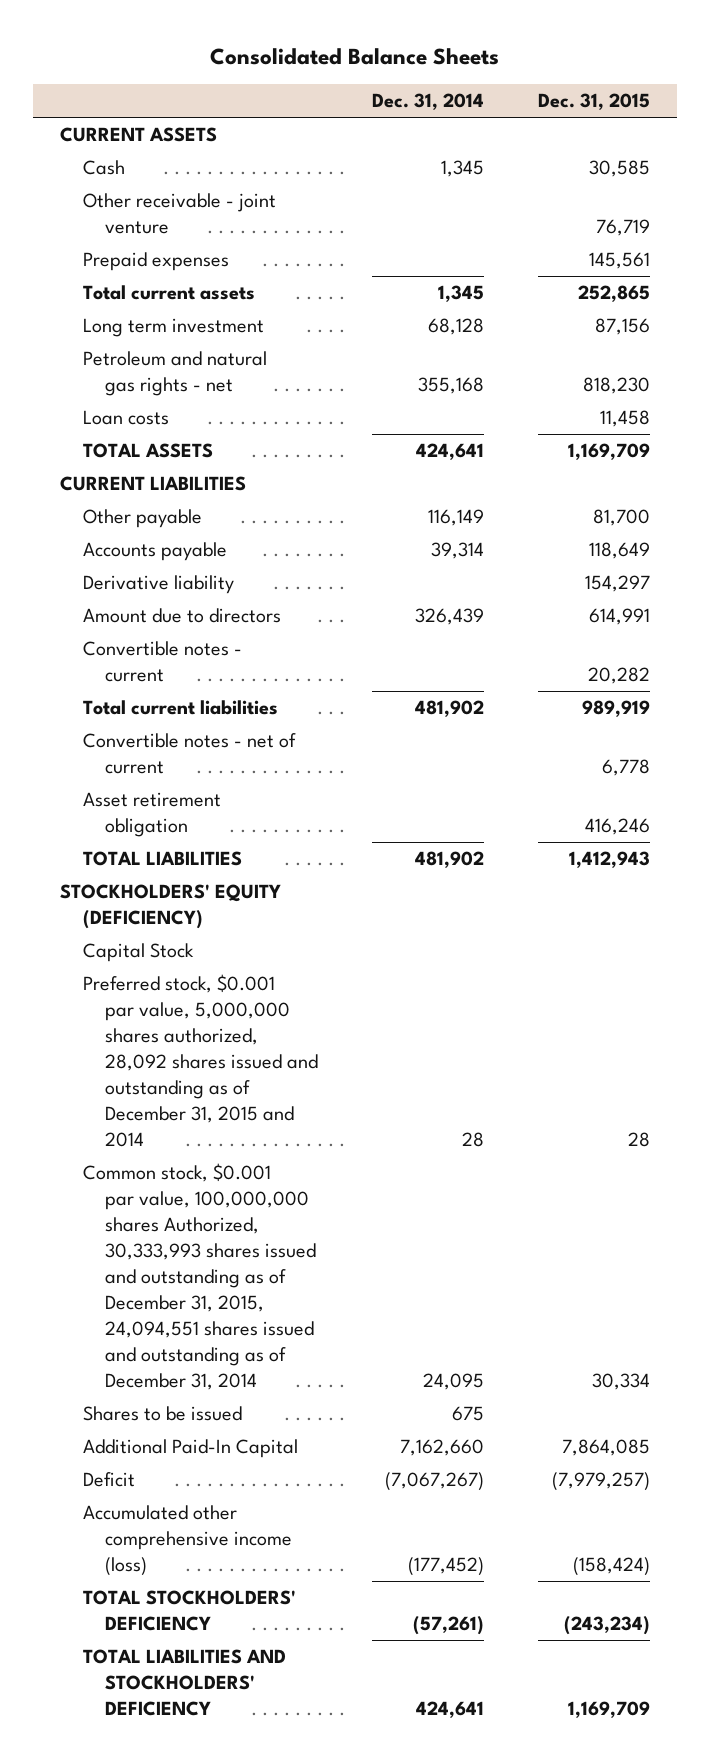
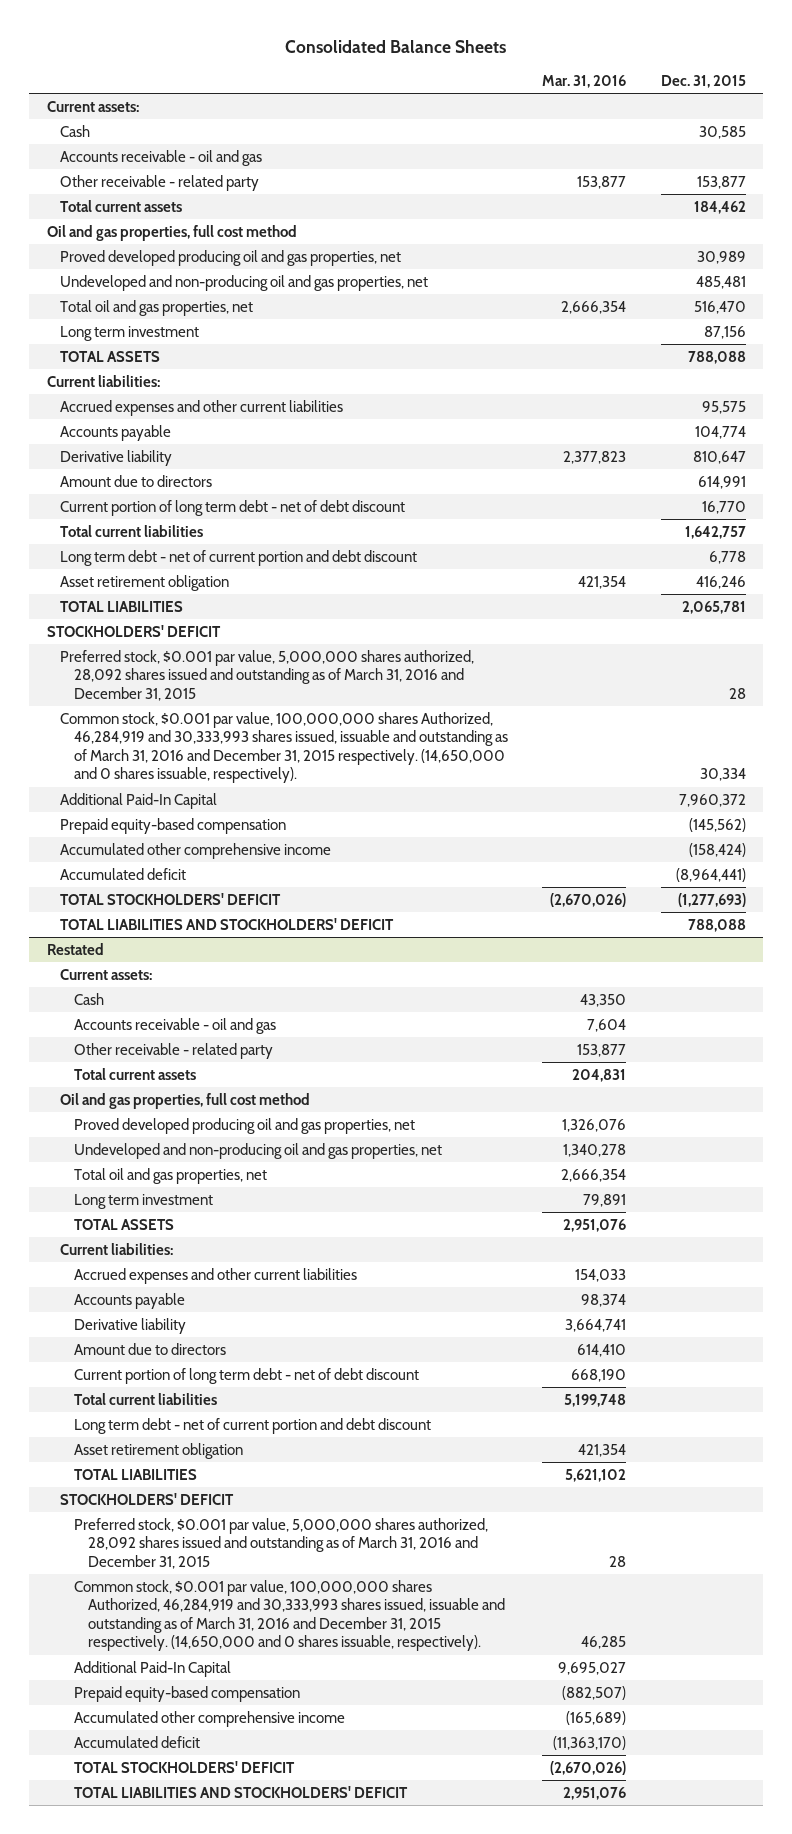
- | Dec. 31, 2014 | Dec. 31, 2015
+ | Mar. 31, 2016 | Dec. 31, 2015
- CURRENT ASSETS
+ Current assets:
- Other receivable - joint venture | | 76,719
- Prepaid expenses | | 145,561
- Total current assets | 1,345 | 252,865
+ Accounts receivable - oil and gas
+ Other receivable - related party | 153,877 | 153,877
+ Total current assets | | 184,462
+ Oil and gas properties, full cost method
+ Proved developed producing oil and gas properties, net | | 30,989
+ Undeveloped and non-producing oil and gas properties, net | | 485,481
+ Total oil and gas properties, net | 2,666,354 | 516,470
- Petroleum and natural gas rights - net | 355,168 | 818,230
- Loan costs | | 11,458
- TOTAL ASSETS | 424,641 | 1,169,709
- CURRENT LIABILITIES
- Other payable | 116,149 | 81,700
- Accounts payable | 39,314 | 118,649
- Derivative liability | | 154,297
+ TOTAL ASSETS | | 788,088
+ Current liabilities:
+ Accrued expenses and other current liabilities | | 95,575
+ Accounts payable | | 104,774
+ Derivative liability | 2,377,823 | 810,647
- Convertible notes - current | | 20,282
- Total current liabilities | 481,902 | 989,919
- Convertible notes - net of current | | 6,778
+ Current portion of long term debt - net of debt discount | | 16,770
+ Total current liabilities | | 1,642,757
+ Long term debt - net of current portion and debt discount | | 6,778
- TOTAL LIABILITIES | 481,902 | 1,412,943
- STOCKHOLDERS' EQUITY (DEFICIENCY)
- Capital Stock
- Preferred stock, $0.001 par value, 5,000,000 shares authorized, 28,092 shares issued and outstanding as of December 31, 2015 and 2014 | 28 | 28
- Common stock, $0.001 par value, 100,000,000 shares Authorized, 30,333,993 shares issued and outstanding as of December 31, 2015, 24,094,551 shares issued and outstanding as of December 31, 2014 | 24,095 | 30,334
- Shares to be issued | 675 |
- Additional Paid-In Capital | 7,162,660 | 7,864,085
- Deficit | (7,067,267) | (7,979,257)
- Accumulated other comprehensive income (loss) | (177,452) | (158,424)
- TOTAL STOCKHOLDERS' DEFICIENCY | (57,261) | (243,234)
- TOTAL LIABILITIES AND STOCKHOLDERS' DEFICIENCY | 424,641 | 1,169,709
+ TOTAL LIABILITIES | | 2,065,781
+ STOCKHOLDERS' DEFICIT
+ Preferred stock, $0.001 par value, 5,000,000 shares authorized, 28,092 shares issued and outstanding as of March 31, 2016 and December 31, 2015 | | 28
+ Common stock, $0.001 par value, 100,000,000 shares Authorized, 46,284,919 and 30,333,993 shares issued, issuable and outstanding as of March 31, 2016 and December 31, 2015 respectively. (14,650,000 and 0 shares issuable, respectively). | | 30,334
+ Additional Paid-In Capital | | 7,960,372
+ Prepaid equity-based compensation | | (145,562)
+ Accumulated other comprehensive income | | (158,424)
+ Accumulated deficit | | (8,964,441)
+ TOTAL STOCKHOLDERS' DEFICIT | (2,670,026) | (1,277,693)
+ TOTAL LIABILITIES AND STOCKHOLDERS' DEFICIT | | 788,088
+ Restated
+ Current assets:
+ Cash | 43,350 |
+ Accounts receivable - oil and gas | 7,604 |
+ Other receivable - related party | 153,877 |
+ Total current assets | 204,831 |
+ Oil and gas properties, full cost method
+ Proved developed producing oil and gas properties, net | 1,326,076 |
+ Undeveloped and non-producing oil and gas properties, net | 1,340,278 |
+ Total oil and gas properties, net | 2,666,354 |
+ Long term investment | 79,891 |
+ TOTAL ASSETS | 2,951,076 |
+ Current liabilities:
+ Accrued expenses and other current liabilities | 154,033 |
+ Accounts payable | 98,374 |
+ Derivative liability | 3,664,741 |
+ Amount due to directors | 614,410 |
+ Current portion of long term debt - net of debt discount | 668,190 |
+ Total current liabilities | 5,199,748 |
+ Long term debt - net of current portion and debt discount
+ Asset retirement obligation | 421,354 |
+ TOTAL LIABILITIES | 5,621,102 |
+ STOCKHOLDERS' DEFICIT
+ Preferred stock, $0.001 par value, 5,000,000 shares authorized, 28,092 shares issued and outstanding as of March 31, 2016 and December 31, 2015 | 28 |
+ Common stock, $0.001 par value, 100,000,000 shares Authorized, 46,284,919 and 30,333,993 shares issued, issuable and outstanding as of March 31, 2016 and December 31, 2015 respectively. (14,650,000 and 0 shares issuable, respectively). | 46,285 |
+ Additional Paid-In Capital | 9,695,027 |
+ Prepaid equity-based compensation | (882,507) |
+ Accumulated other comprehensive income | (165,689) |
+ Accumulated deficit | (11,363,170) |
+ TOTAL STOCKHOLDERS' DEFICIT | (2,670,026) |
+ TOTAL LIABILITIES AND STOCKHOLDERS' DEFICIT | 2,951,076 |

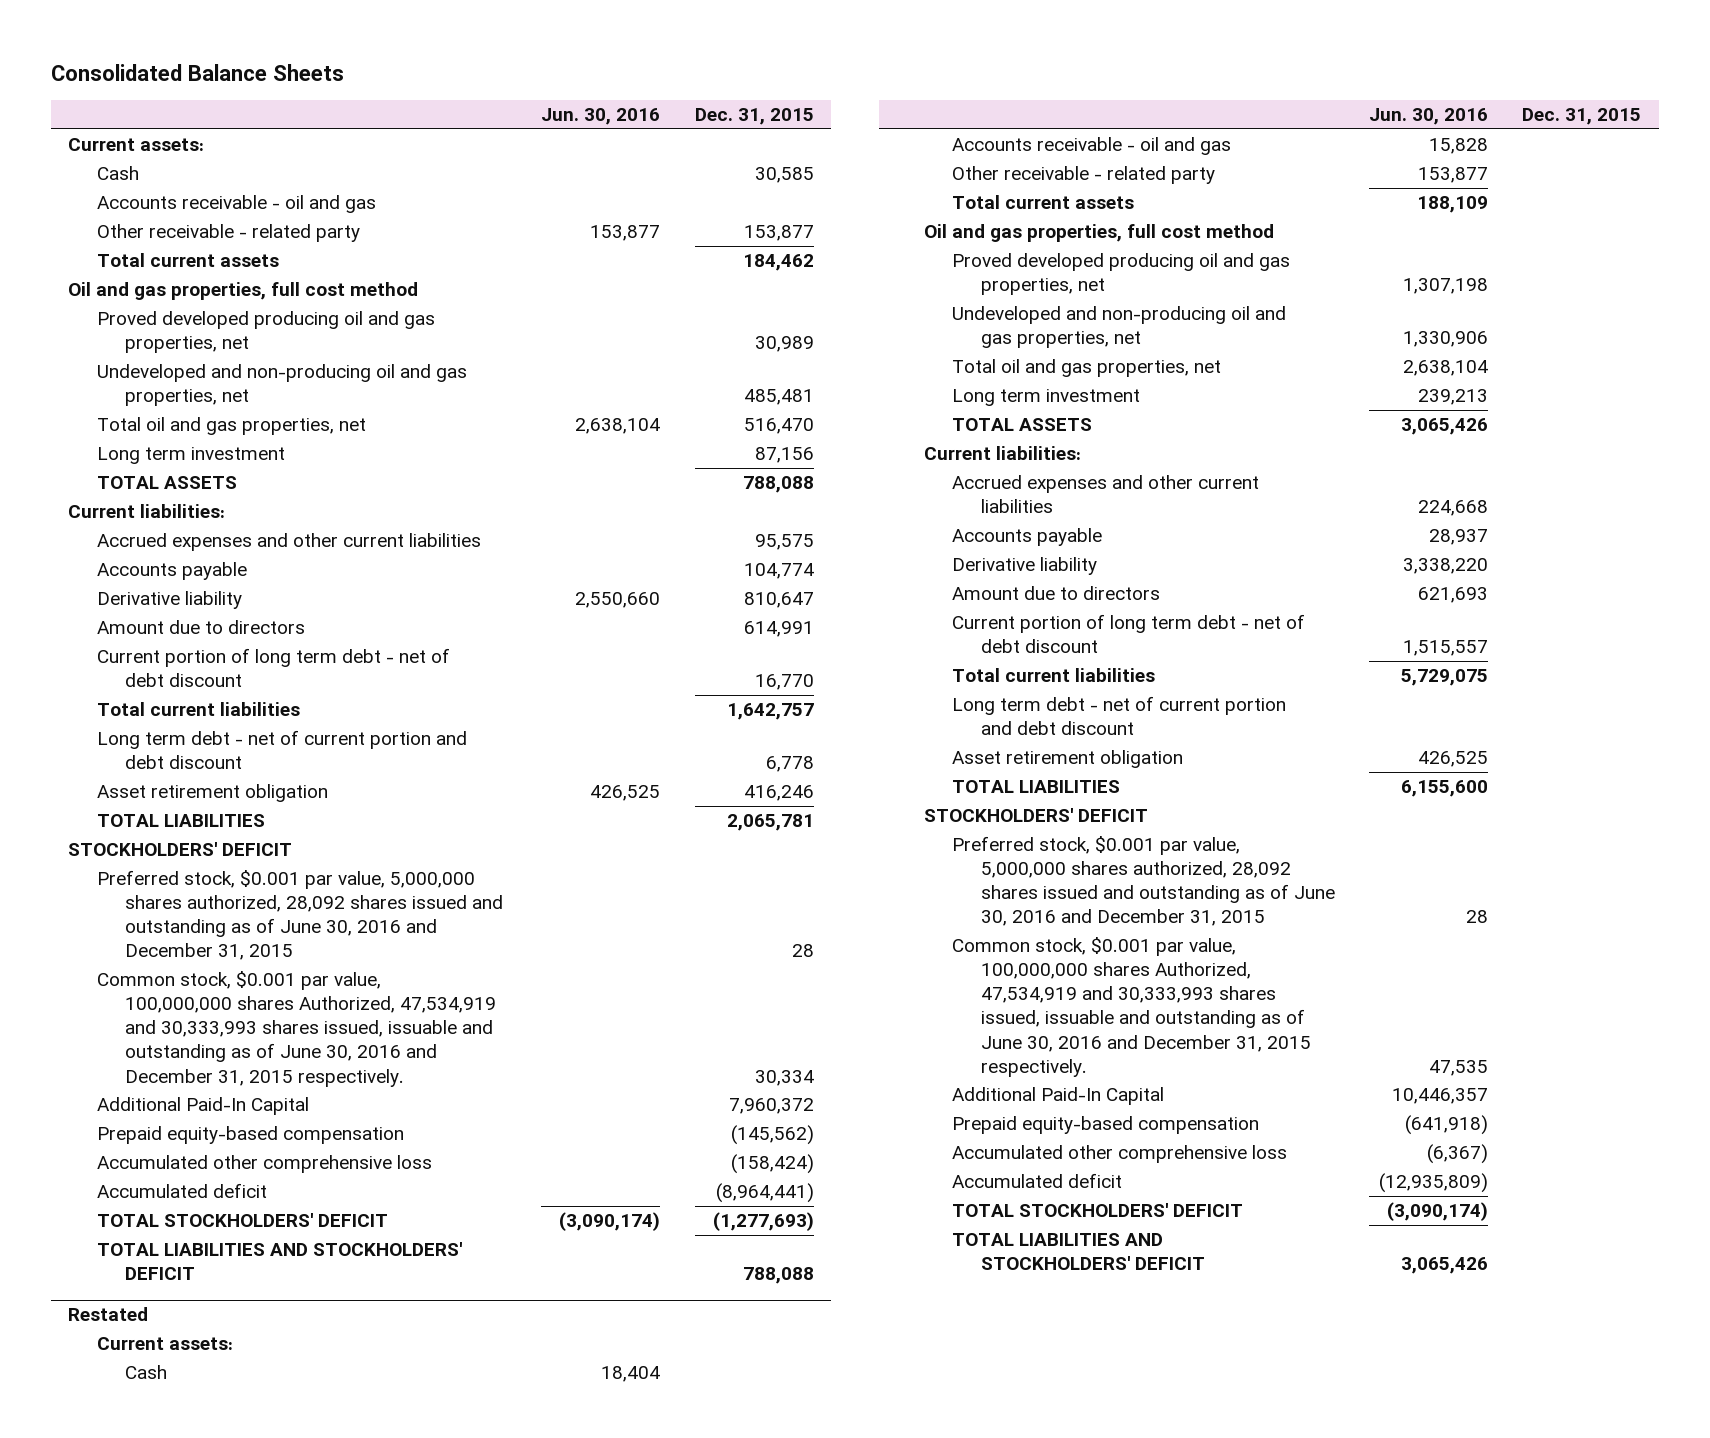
- | Mar. 31, 2016 | Dec. 31, 2015
+ | Jun. 30, 2016 | Dec. 31, 2015
- Preferred stock, $0.001 par value, 5,000,000 shares authorized, 28,092 shares issued and outstanding as of March 31, 2016 and December 31, 2015 | | 28
- Common stock, $0.001 par value, 100,000,000 shares Authorized, 46,284,919 and 30,333,993 shares issued, issuable and outstanding as of March 31, 2016 and December 31, 2015 respectively. (14,650,000 and 0 shares issuable, respectively). | | 30,334
+ Preferred stock, $0.001 par value, 5,000,000 shares authorized, 28,092 shares issued and outstanding as of June 30, 2016 and December 31, 2015 | | 28
+ Common stock, $0.001 par value, 100,000,000 shares Authorized, 47,534,919 and 30,333,993 shares issued, issuable and outstanding as of June 30, 2016 and December 31, 2015 respectively. | | 30,334
- Accumulated other comprehensive income | | (158,424)
+ Accumulated other comprehensive loss | | (158,424)
@ Restated
- Preferred stock, $0.001 par value, 5,000,000 shares authorized, 28,092 shares issued and outstanding as of March 31, 2016 and December 31, 2015 | 28 |
- Common stock, $0.001 par value, 100,000,000 shares Authorized, 46,284,919 and 30,333,993 shares issued, issuable and outstanding as of March 31, 2016 and December 31, 2015 respectively. (14,650,000 and 0 shares issuable, respectively). | 46,285 |
+ Preferred stock, $0.001 par value, 5,000,000 shares authorized, 28,092 shares issued and outstanding as of June 30, 2016 and December 31, 2015 | 28 |
+ Common stock, $0.001 par value, 100,000,000 shares Authorized, 47,534,919 and 30,333,993 shares issued, issuable and outstanding as of June 30, 2016 and December 31, 2015 respectively. | 47,535 |
- Accumulated other comprehensive income | (165,689) |
+ Accumulated other comprehensive loss | (6,367) |

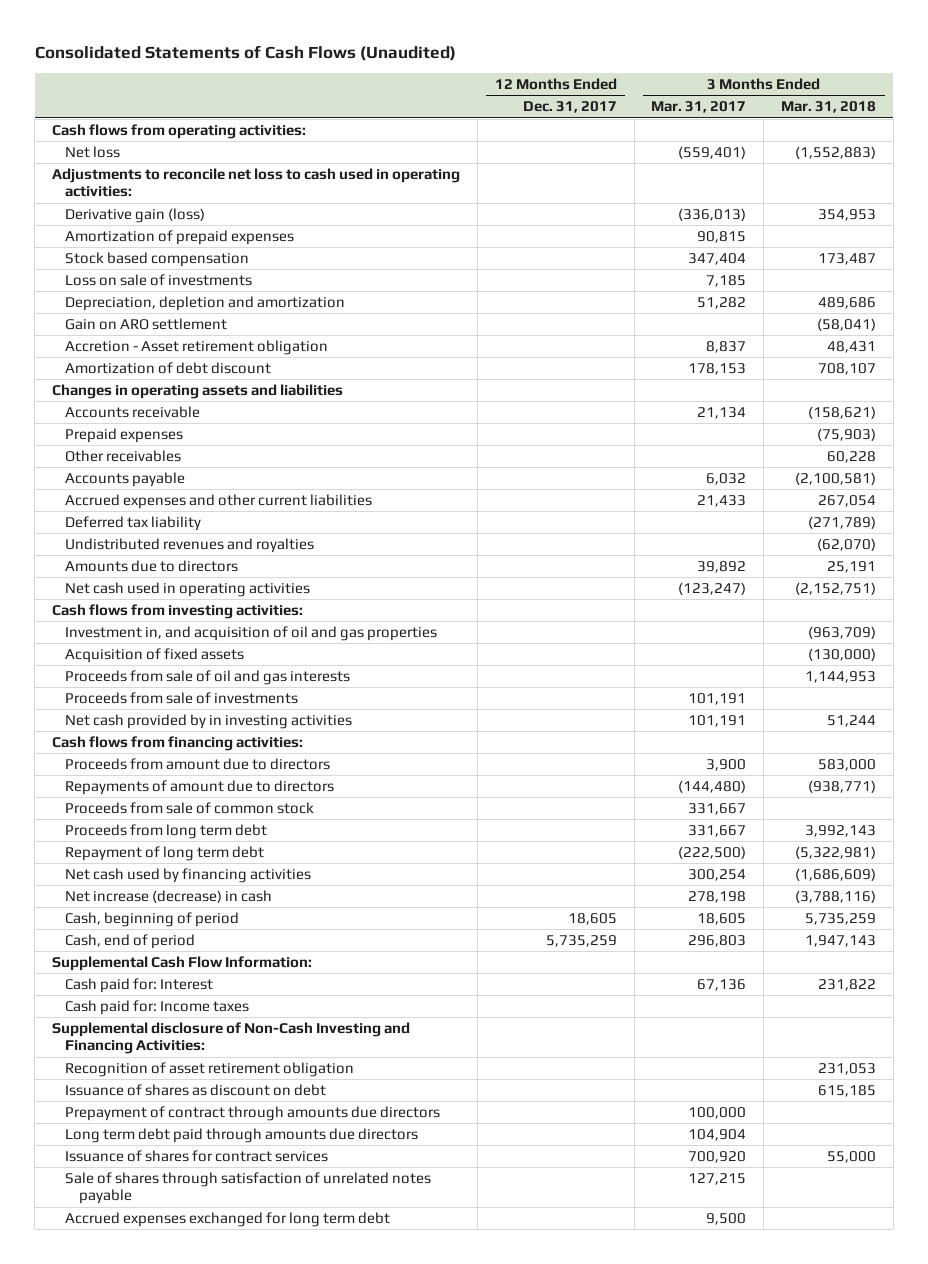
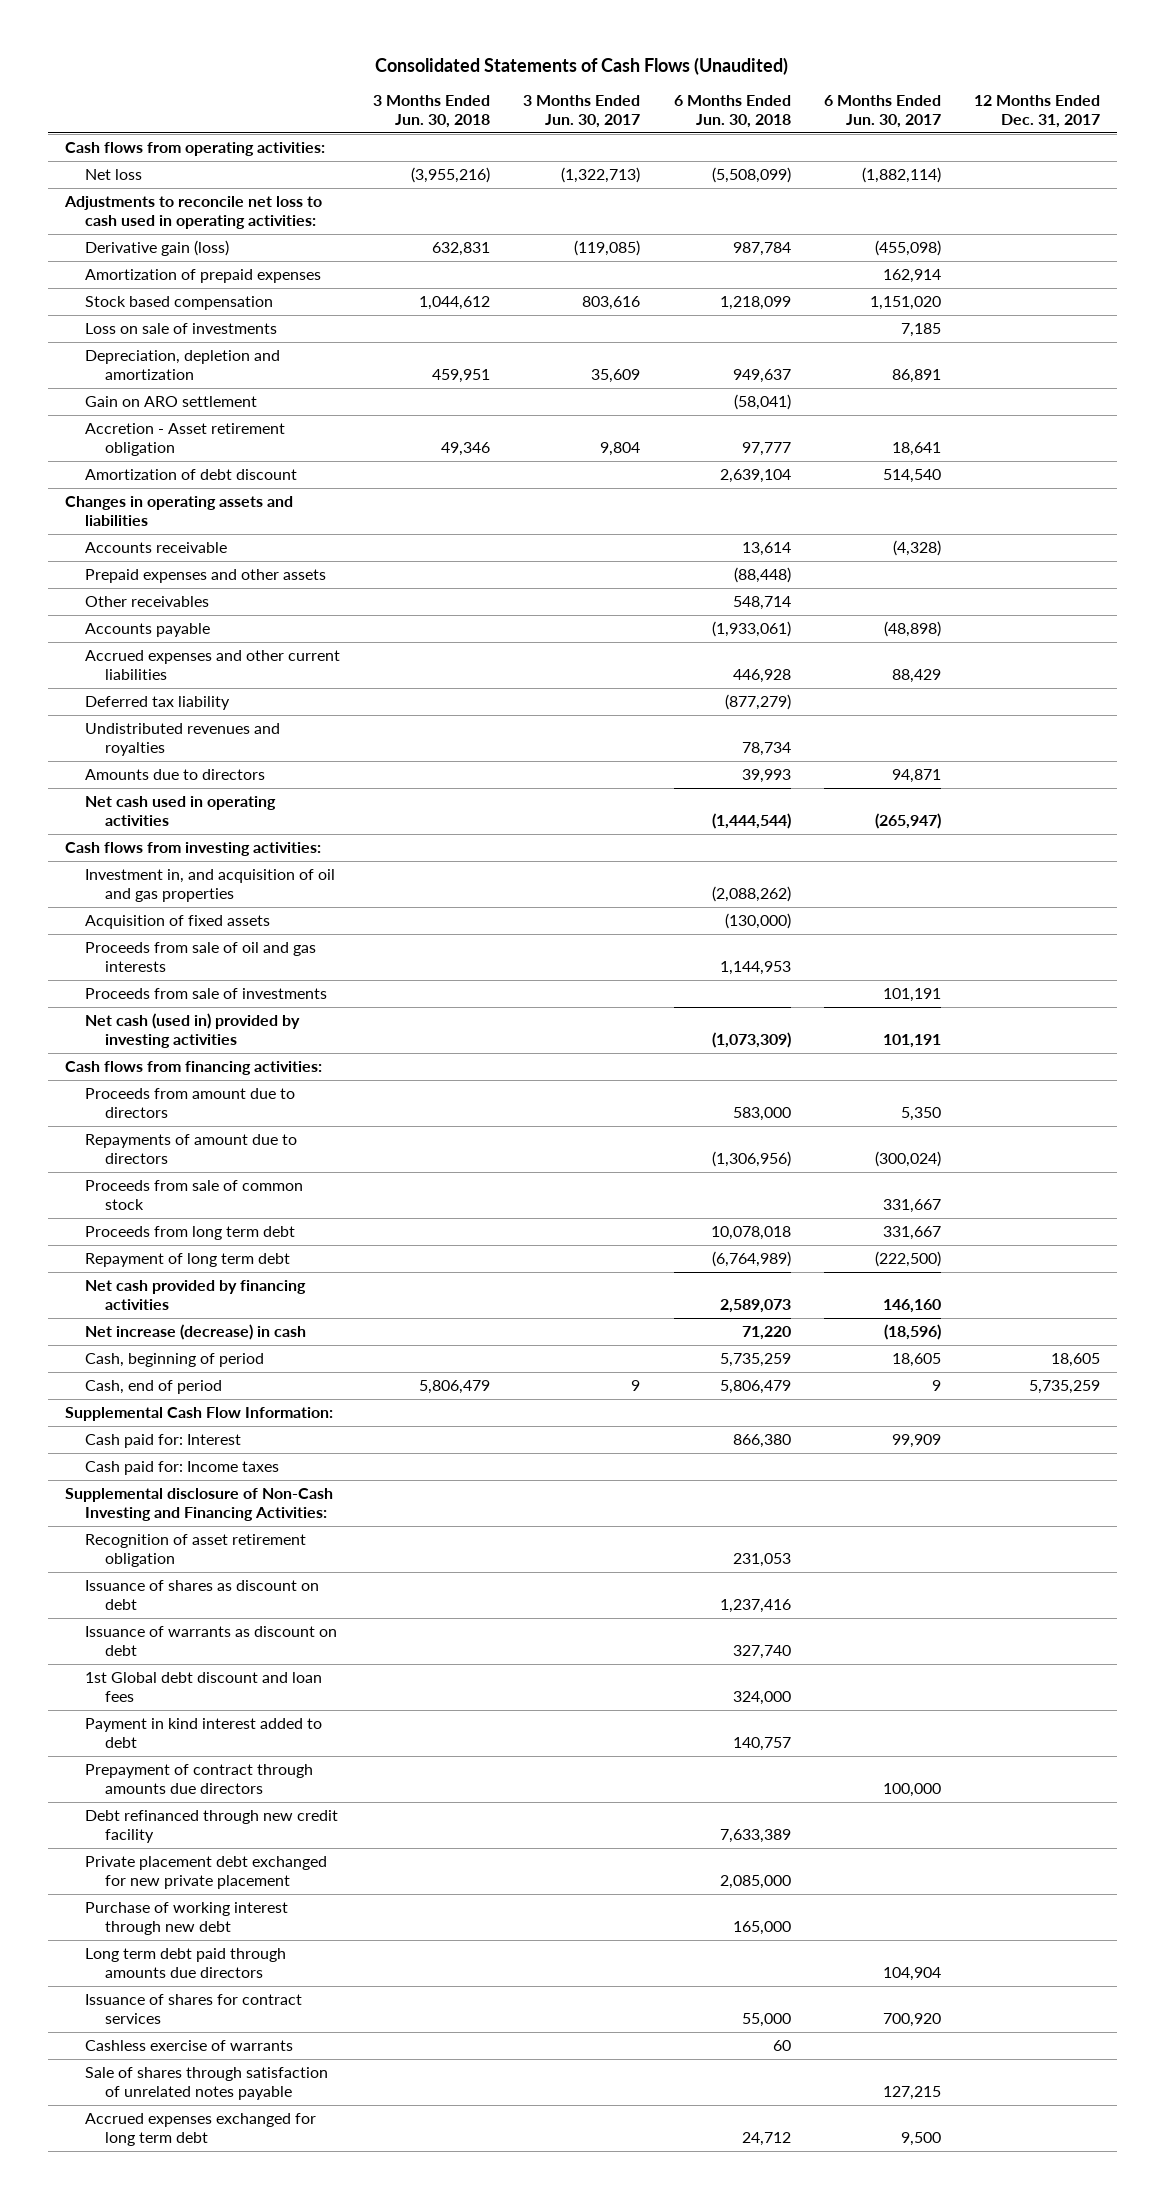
- | 12 Months Ended Dec. 31, 2017 | 3 Months Ended Mar. 31, 2017 | 3 Months Ended Mar. 31, 2018
+ | 3 Months Ended Jun. 30, 2018 | 3 Months Ended Jun. 30, 2017 | 6 Months Ended Jun. 30, 2018 | 6 Months Ended Jun. 30, 2017 | 12 Months Ended Dec. 31, 2017
- Prepaid expenses | | | (75,903)
+ Prepaid expenses and other assets | | | (88,448) | |
- Net cash provided by in investing activities | | 101,191 | 51,244
+ Net cash (used in) provided by investing activities | | | (1,073,309) | 101,191 |
- Net cash used by financing activities | | 300,254 | (1,686,609)
+ Net cash provided by financing activities | | | 2,589,073 | 146,160 |
+ Issuance of warrants as discount on debt | | | 327,740 | |
+ 1st Global debt discount and loan fees | | | 324,000 | |
+ Payment in kind interest added to debt | | | 140,757 | |
+ Debt refinanced through new credit facility | | | 7,633,389 | |
+ Private placement debt exchanged for new private placement | | | 2,085,000 | |
+ Purchase of working interest through new debt | | | 165,000 | |
+ Cashless exercise of warrants | | | 60 | |

